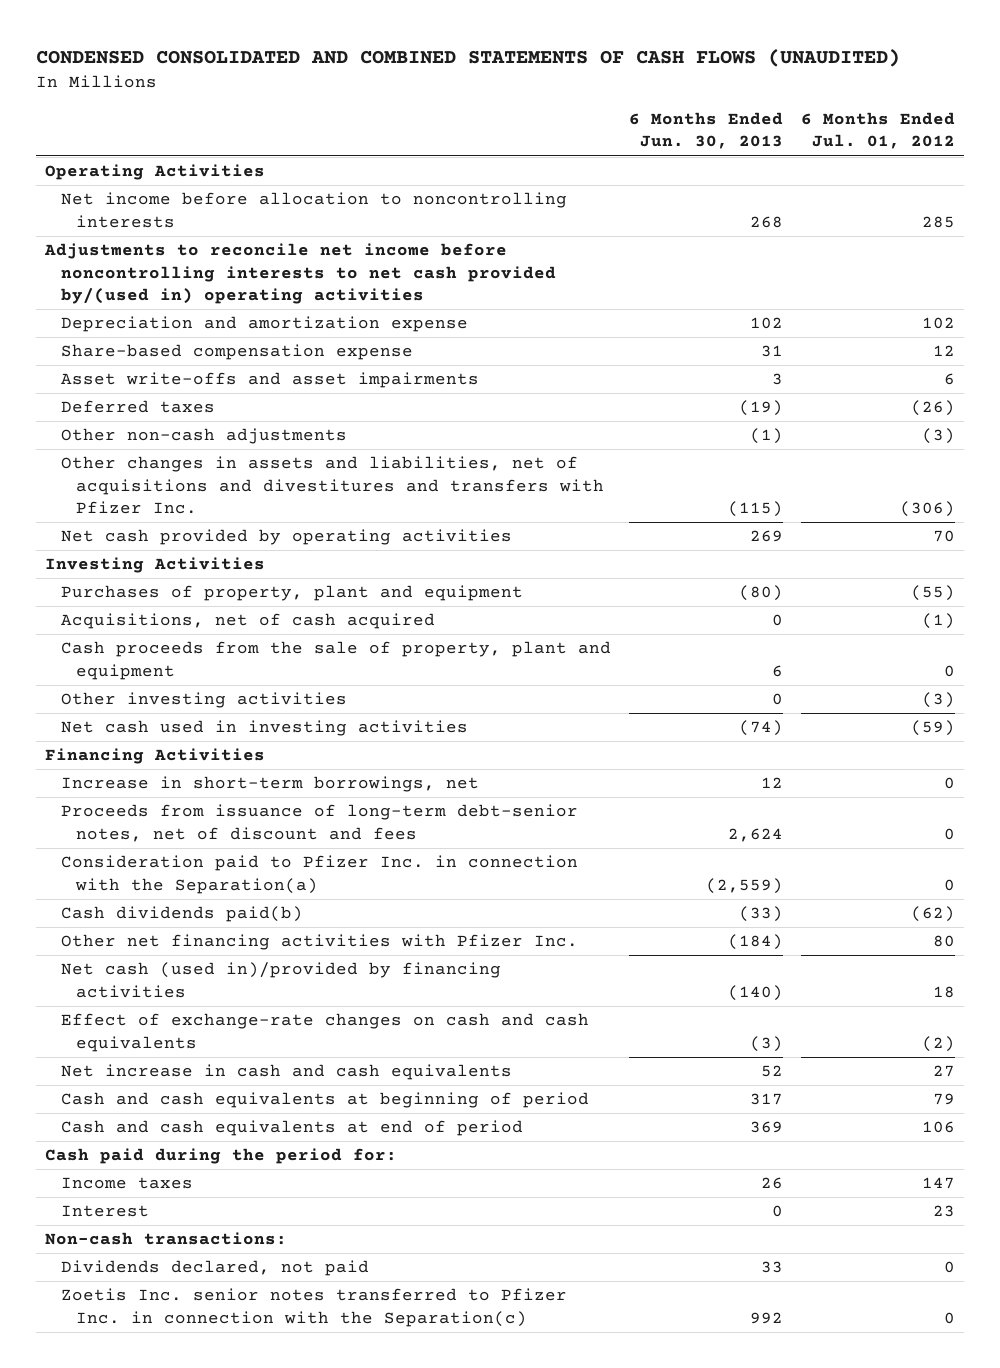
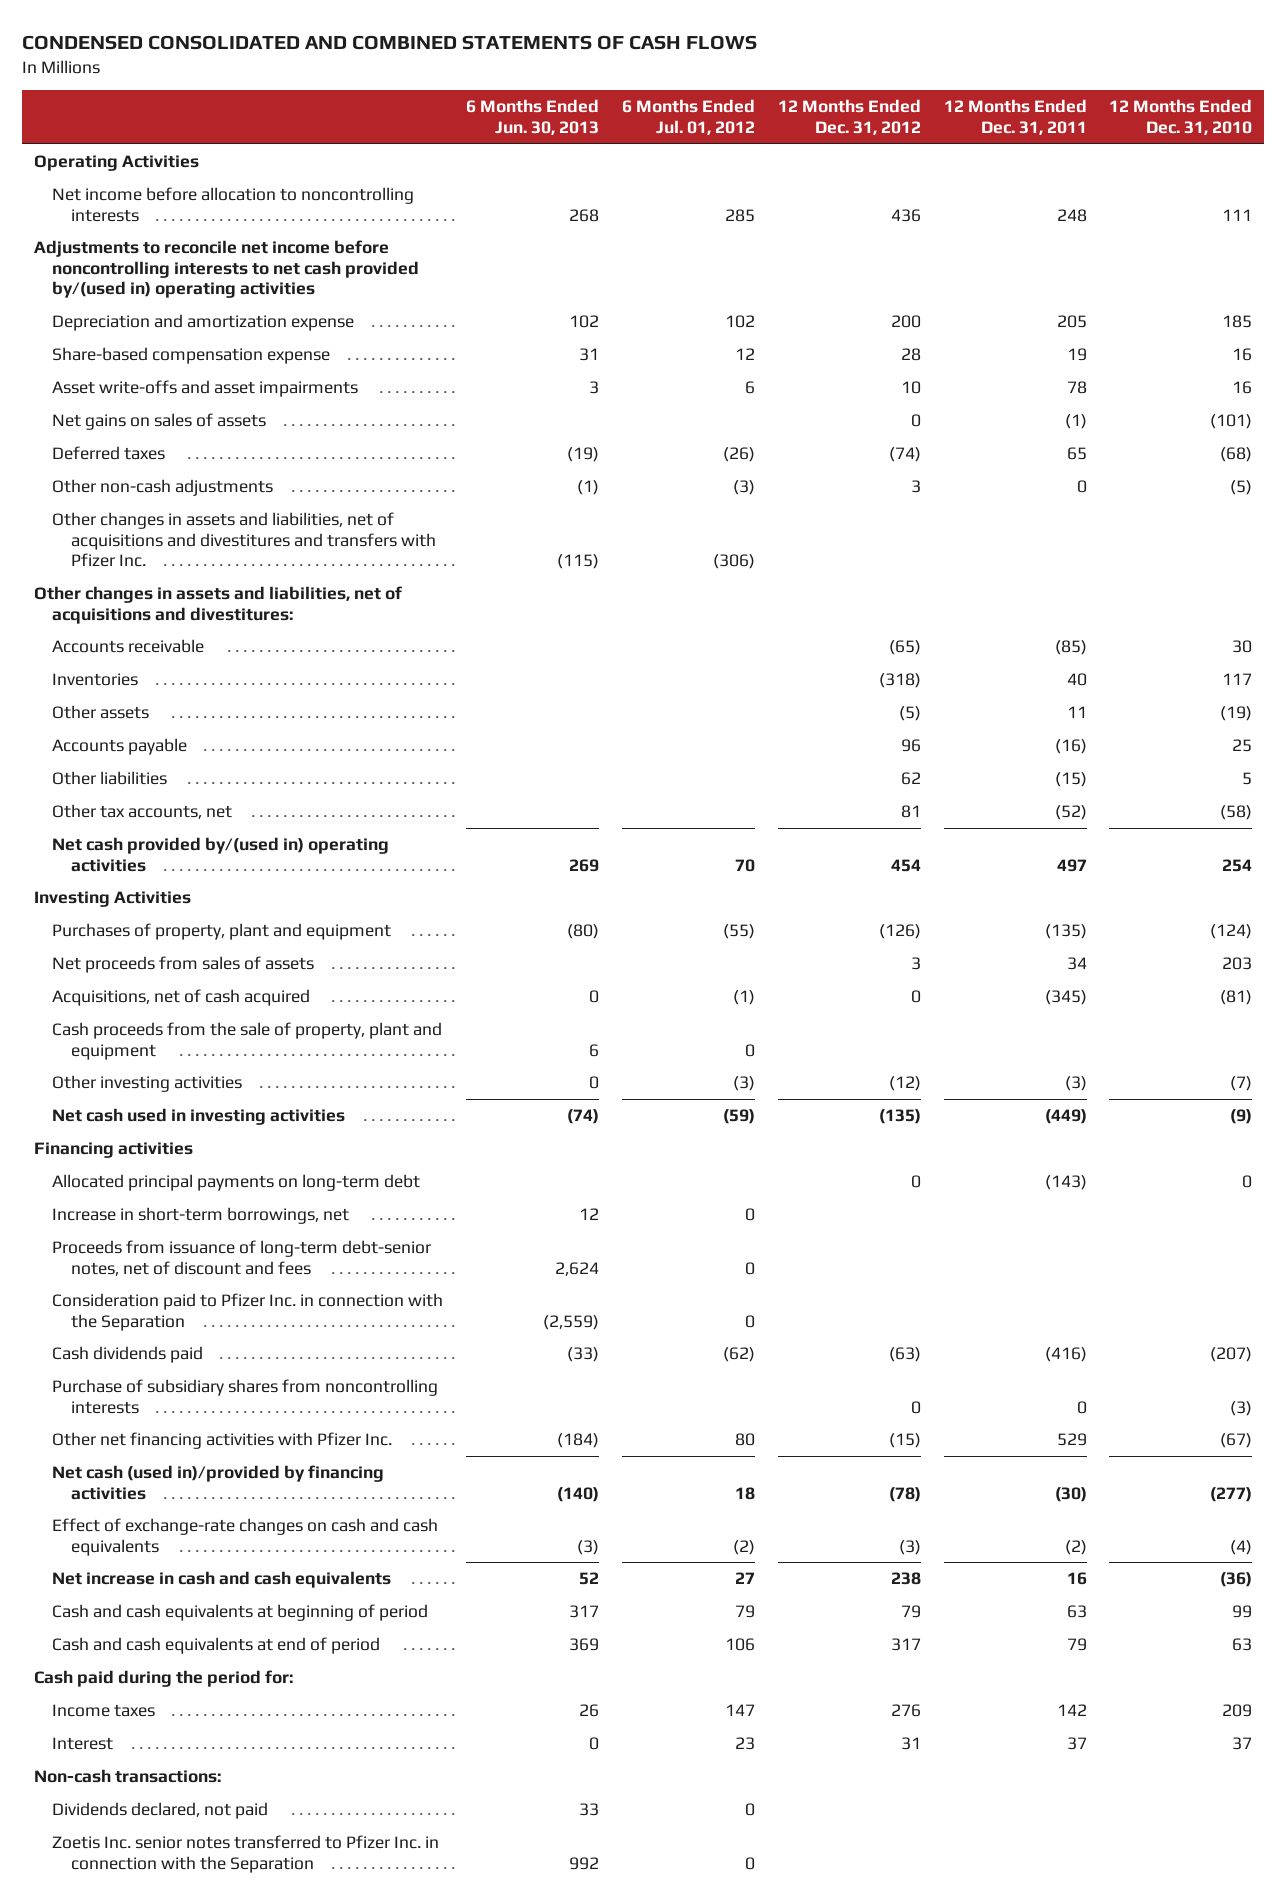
- CONDENSED CONSOLIDATED AND COMBINED STATEMENTS OF CASH FLOWS (UNAUDITED)
+ CONDENSED CONSOLIDATED AND COMBINED STATEMENTS OF CASH FLOWS
- | 6 Months Ended Jun. 30, 2013 | 6 Months Ended Jul. 01, 2012
+ | 6 Months Ended Jun. 30, 2013 | 6 Months Ended Jul. 01, 2012 | 12 Months Ended Dec. 31, 2012 | 12 Months Ended Dec. 31, 2011 | 12 Months Ended Dec. 31, 2010
+ Net gains on sales of assets | | | 0 | (1) | (101)
- Net cash provided by operating activities | 269 | 70
+ Other changes in assets and liabilities, net of acquisitions and divestitures:
+ Accounts receivable | | | (65) | (85) | 30
+ Inventories | | | (318) | 40 | 117
+ Other assets | | | (5) | 11 | (19)
+ Accounts payable | | | 96 | (16) | 25
+ Other liabilities | | | 62 | (15) | 5
+ Other tax accounts, net | | | 81 | (52) | (58)
+ Net cash provided by/(used in) operating activities | 269 | 70 | 454 | 497 | 254
+ Net proceeds from sales of assets | | | 3 | 34 | 203
- Financing Activities
+ Financing activities
+ Allocated principal payments on long-term debt | | | 0 | (143) | 0
- Consideration paid to Pfizer Inc. in connection with the Separation(a) | (2,559) | 0
- Cash dividends paid(b) | (33) | (62)
+ Consideration paid to Pfizer Inc. in connection with the Separation | (2,559) | 0 | | |
+ Cash dividends paid | (33) | (62) | (63) | (416) | (207)
+ Purchase of subsidiary shares from noncontrolling interests | | | 0 | 0 | (3)
- Zoetis Inc. senior notes transferred to Pfizer Inc. in connection with the Separation(c) | 992 | 0
+ Zoetis Inc. senior notes transferred to Pfizer Inc. in connection with the Separation | 992 | 0 | | |

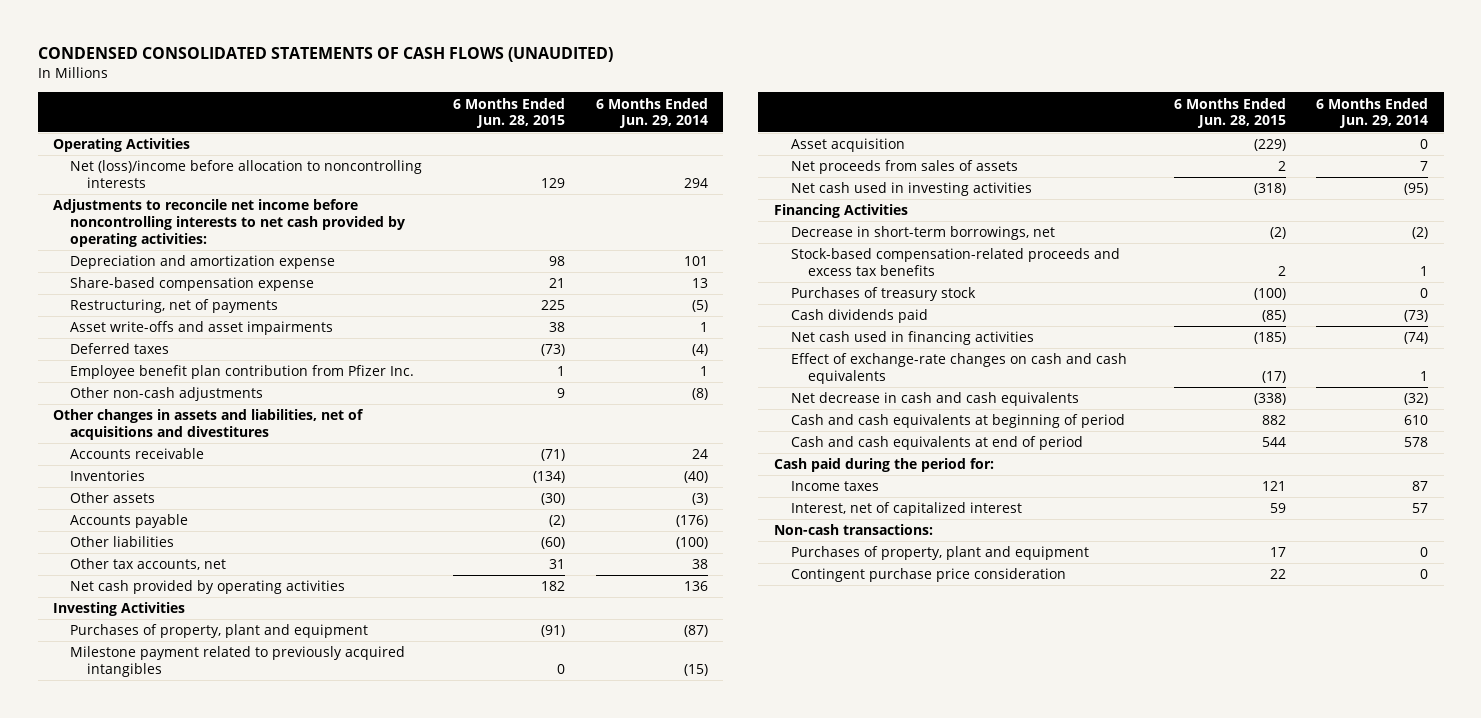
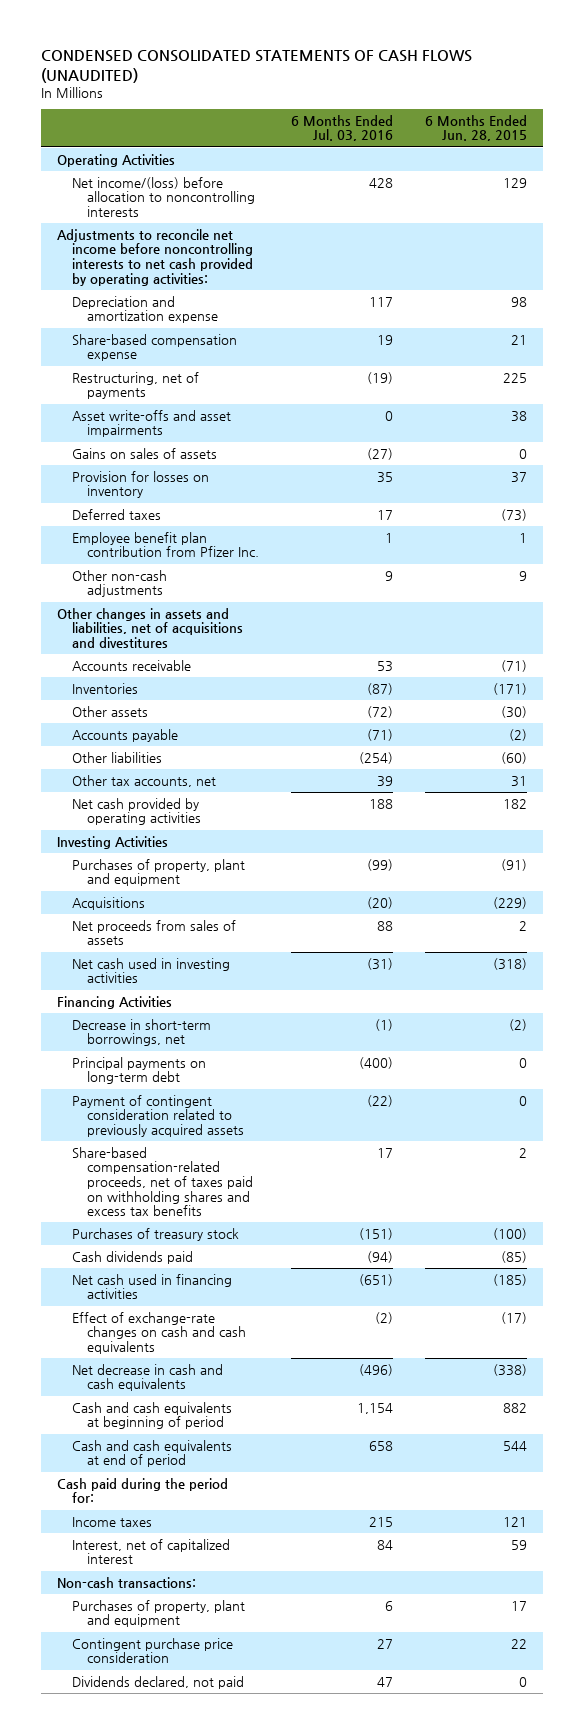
- | 6 Months Ended Jun. 28, 2015 | 6 Months Ended Jun. 29, 2014
+ | 6 Months Ended Jul. 03, 2016 | 6 Months Ended Jun. 28, 2015
- Net (loss)/income before allocation to noncontrolling interests | 129 | 294
+ Net income/(loss) before allocation to noncontrolling interests | 428 | 129
+ Gains on sales of assets | (27) | 0
+ Provision for losses on inventory | 35 | 37
- Inventories | (134) | (40)
+ Inventories | (87) | (171)
- Milestone payment related to previously acquired intangibles | 0 | (15)
- Asset acquisition | (229) | 0
+ Acquisitions | (20) | (229)
- Stock-based compensation-related proceeds and excess tax benefits | 2 | 1
+ Principal payments on long-term debt | (400) | 0
+ Payment of contingent consideration related to previously acquired assets | (22) | 0
+ Share-based compensation-related proceeds, net of taxes paid on withholding shares and excess tax benefits | 17 | 2
+ Dividends declared, not paid | 47 | 0

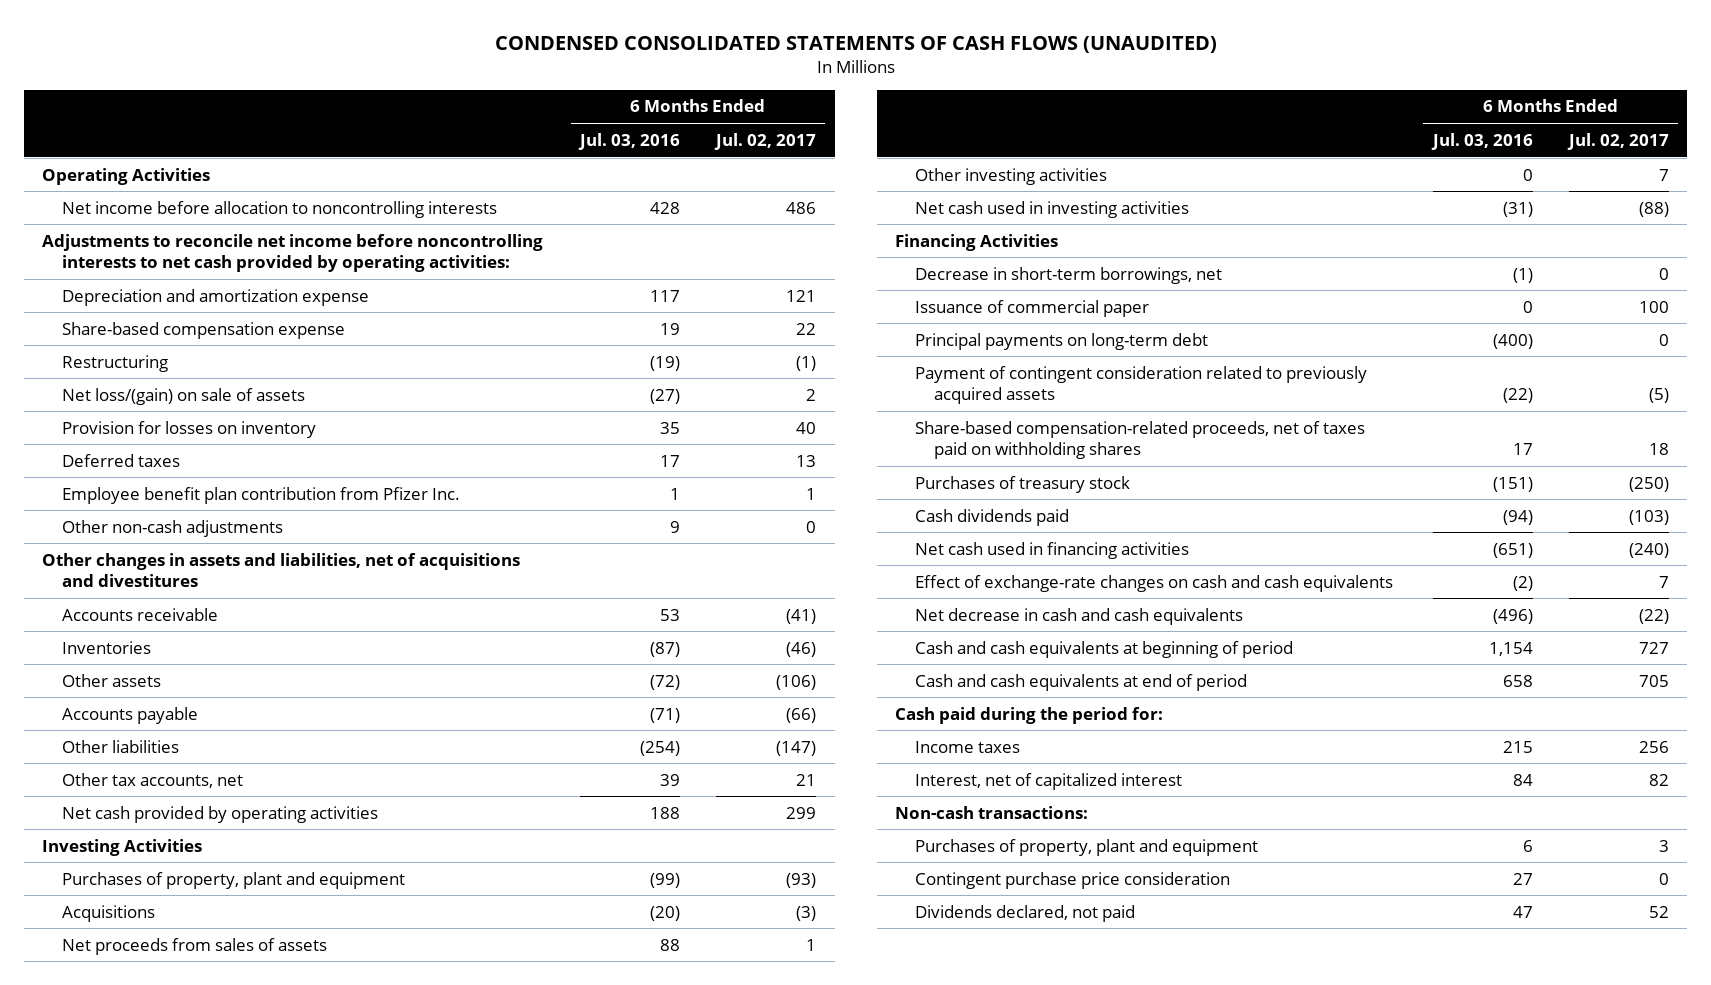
- | 6 Months Ended Jul. 03, 2016 | 6 Months Ended Jun. 28, 2015
+ | 6 Months Ended Jul. 03, 2016 | 6 Months Ended Jul. 02, 2017
- Net income/(loss) before allocation to noncontrolling interests | 428 | 129
+ Net income before allocation to noncontrolling interests | 428 | 486
- Restructuring, net of payments | (19) | 225
- Asset write-offs and asset impairments | 0 | 38
- Gains on sales of assets | (27) | 0
+ Restructuring | (19) | (1)
+ Net loss/(gain) on sale of assets | (27) | 2
+ Other investing activities | 0 | 7
+ Issuance of commercial paper | 0 | 100
- Share-based compensation-related proceeds, net of taxes paid on withholding shares and excess tax benefits | 17 | 2
+ Share-based compensation-related proceeds, net of taxes paid on withholding shares | 17 | 18

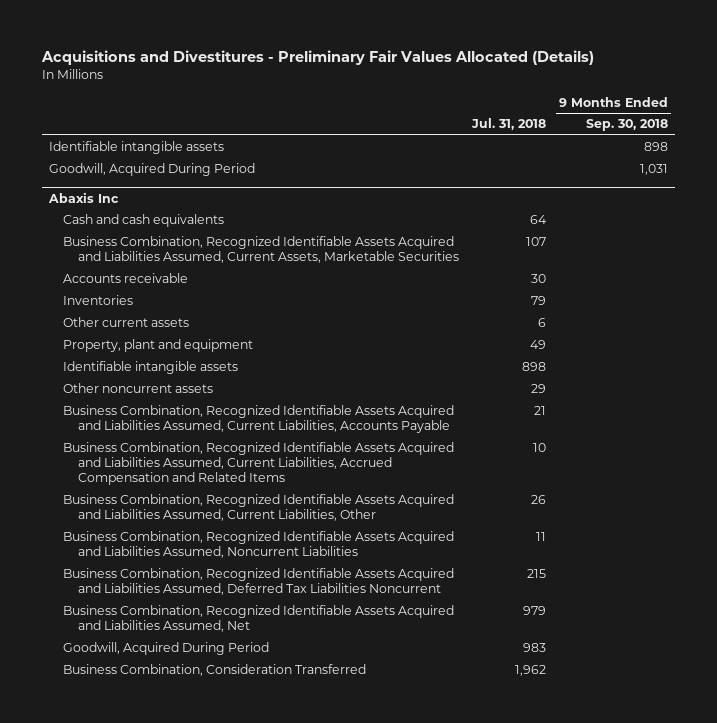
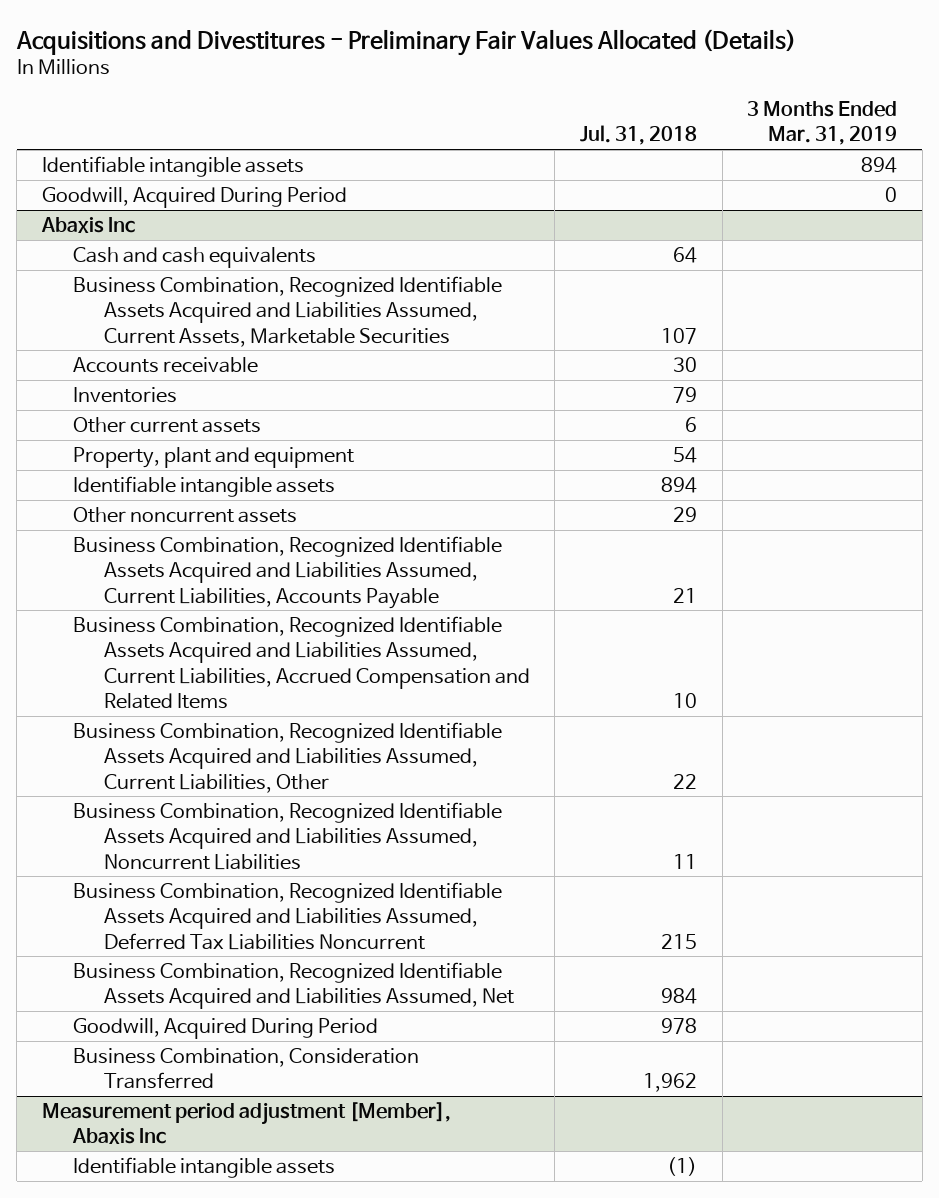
- | Jul. 31, 2018 | 9 Months Ended Sep. 30, 2018
+ | Jul. 31, 2018 | 3 Months Ended Mar. 31, 2019
@ Abaxis Inc
- Property, plant and equipment | 49 |
- Identifiable intangible assets | 898 |
+ Property, plant and equipment | 54 |
+ Identifiable intangible assets | 894 |
- Business Combination, Recognized Identifiable Assets Acquired and Liabilities Assumed, Current Liabilities, Other | 26 |
+ Business Combination, Recognized Identifiable Assets Acquired and Liabilities Assumed, Current Liabilities, Other | 22 |
- Business Combination, Recognized Identifiable Assets Acquired and Liabilities Assumed, Net | 979 |
- Goodwill, Acquired During Period | 983 |
+ Business Combination, Recognized Identifiable Assets Acquired and Liabilities Assumed, Net | 984 |
+ Goodwill, Acquired During Period | 978 |
+ Measurement period adjustment [Member], Abaxis Inc
+ Identifiable intangible assets | (1) |

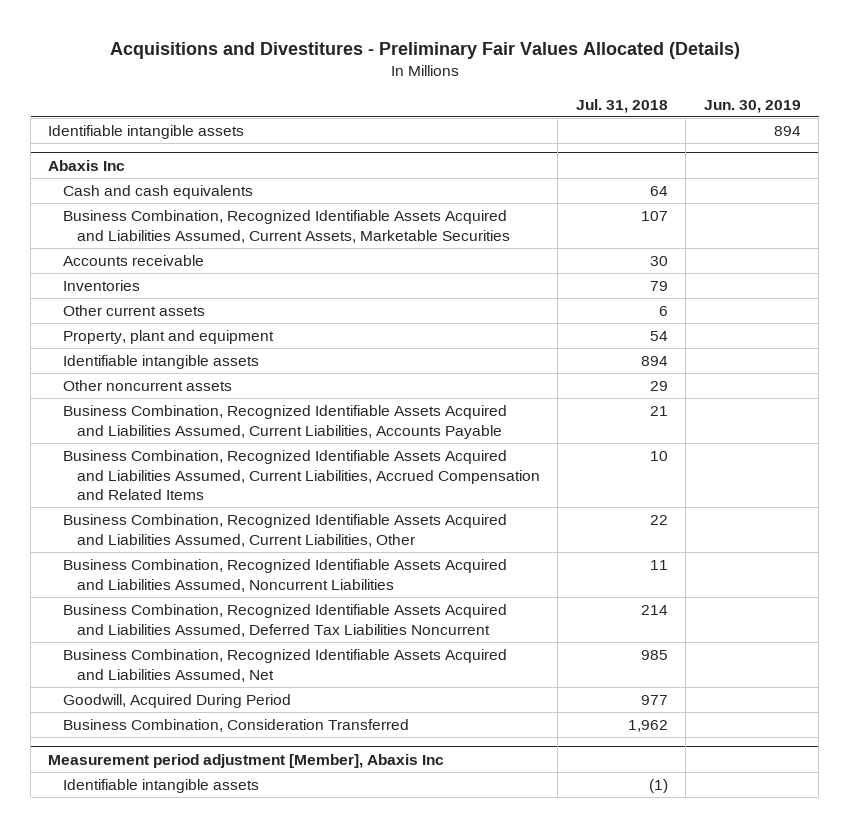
- | Jul. 31, 2018 | 3 Months Ended Mar. 31, 2019
+ | Jul. 31, 2018 | Jun. 30, 2019
- Goodwill, Acquired During Period | | 0
@ Abaxis Inc
- Business Combination, Recognized Identifiable Assets Acquired and Liabilities Assumed, Deferred Tax Liabilities Noncurrent | 215 |
- Business Combination, Recognized Identifiable Assets Acquired and Liabilities Assumed, Net | 984 |
- Goodwill, Acquired During Period | 978 |
+ Business Combination, Recognized Identifiable Assets Acquired and Liabilities Assumed, Deferred Tax Liabilities Noncurrent | 214 |
+ Business Combination, Recognized Identifiable Assets Acquired and Liabilities Assumed, Net | 985 |
+ Goodwill, Acquired During Period | 977 |

